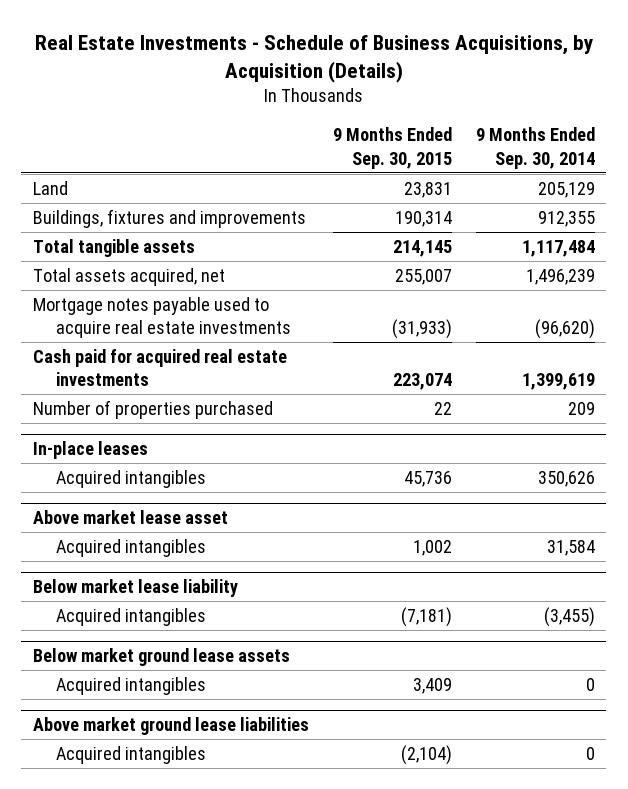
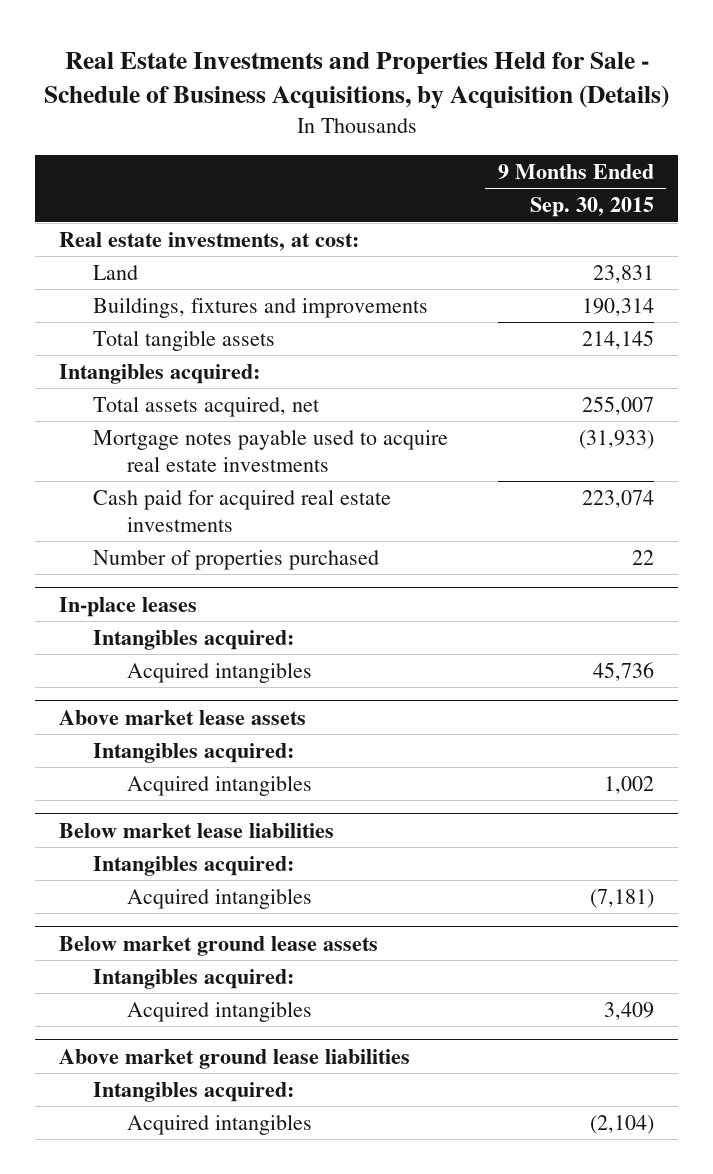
- Real Estate Investments - Schedule of Business Acquisitions, by Acquisition (Details)
+ Real Estate Investments and Properties Held for Sale - Schedule of Business Acquisitions, by Acquisition (Details)
- | 9 Months Ended Sep. 30, 2015 | 9 Months Ended Sep. 30, 2014
+ | 9 Months Ended Sep. 30, 2015
+ Real estate investments, at cost:
+ Intangibles acquired:
@ In-place leases
+ Intangibles acquired:
- Above market lease asset
+ Above market lease assets
+ Intangibles acquired:
- Below market lease liability
+ Below market lease liabilities
+ Intangibles acquired:
@ Below market ground lease assets
+ Intangibles acquired:
@ Above market ground lease liabilities
+ Intangibles acquired:

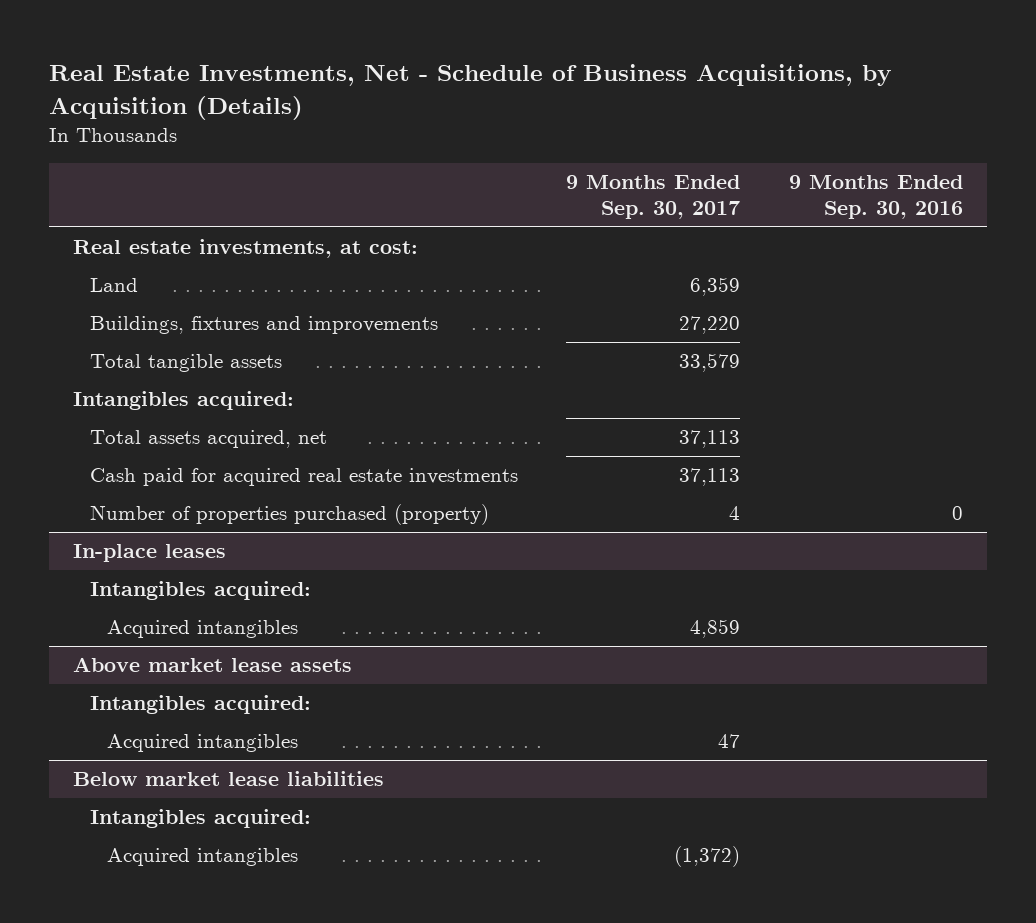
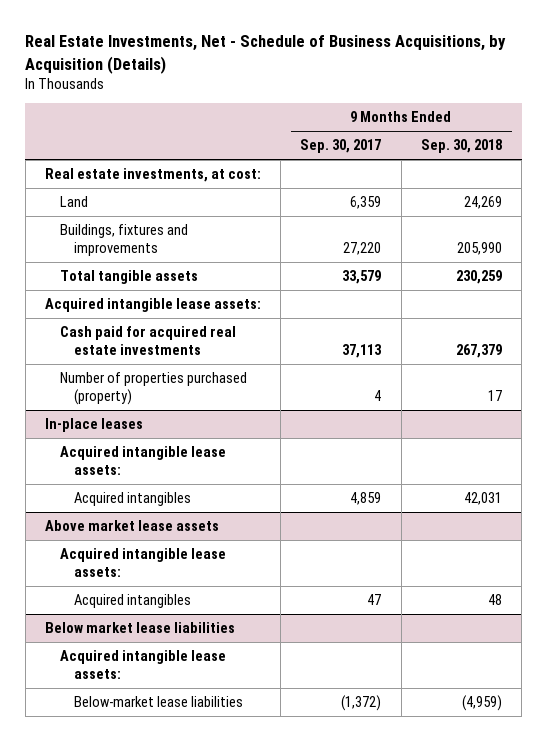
- | 9 Months Ended Sep. 30, 2017 | 9 Months Ended Sep. 30, 2016
+ | 9 Months Ended Sep. 30, 2017 | 9 Months Ended Sep. 30, 2018
- Intangibles acquired:
- Total assets acquired, net | 37,113 |
+ Acquired intangible lease assets:
@ In-place leases
- Intangibles acquired:
+ Acquired intangible lease assets:
@ Above market lease assets
- Intangibles acquired:
+ Acquired intangible lease assets:
@ Below market lease liabilities
- Intangibles acquired:
- Acquired intangibles | (1,372) |
+ Acquired intangible lease assets:
+ Below-market lease liabilities | (1,372) | (4,959)

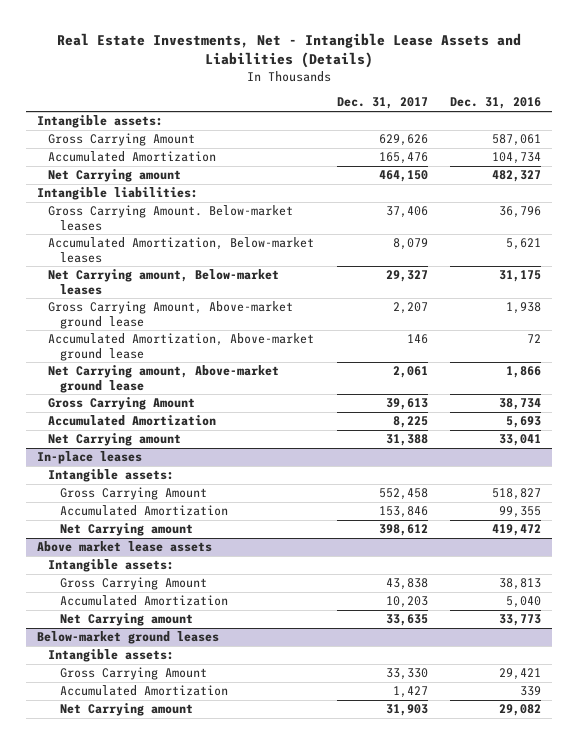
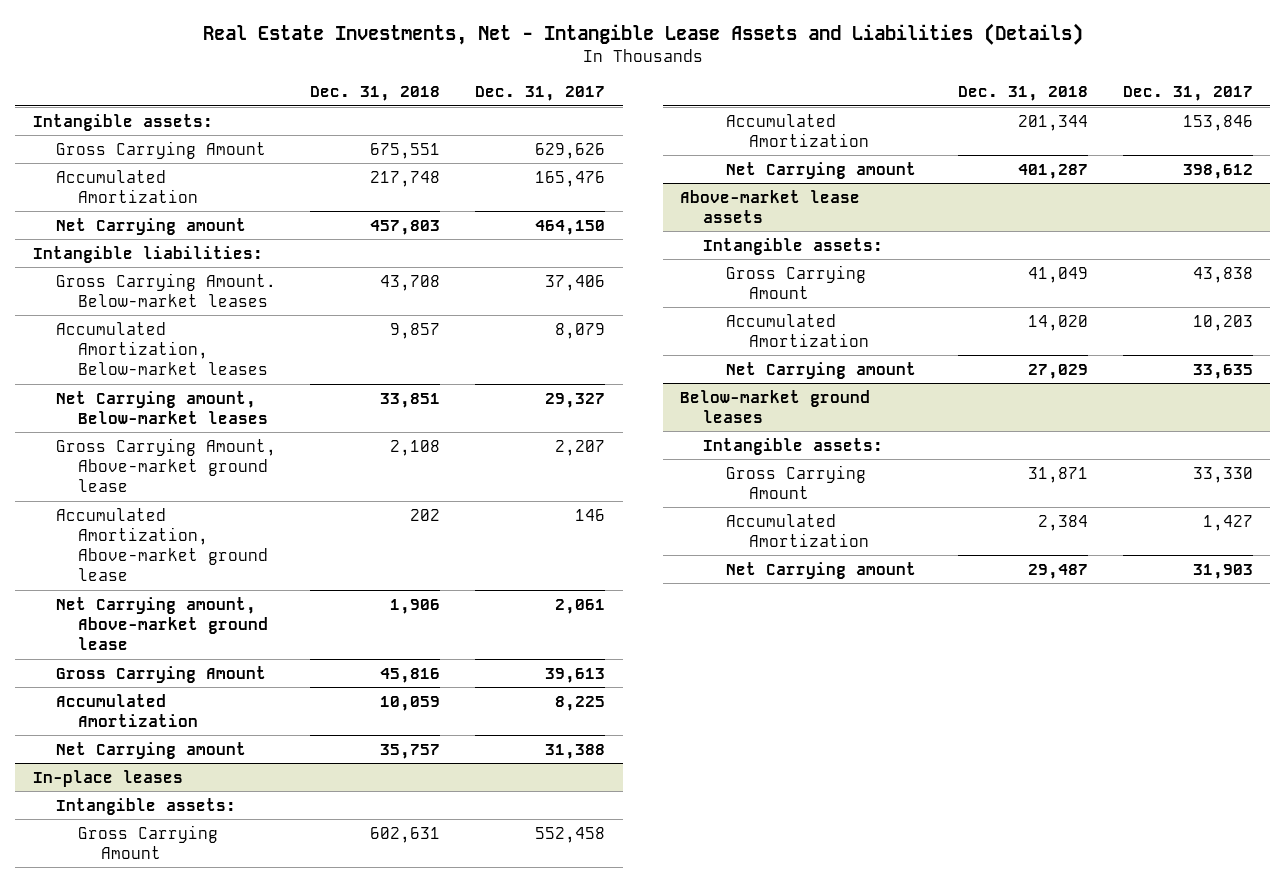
- | Dec. 31, 2017 | Dec. 31, 2016
+ | Dec. 31, 2018 | Dec. 31, 2017
- Above market lease assets
+ Above-market lease assets

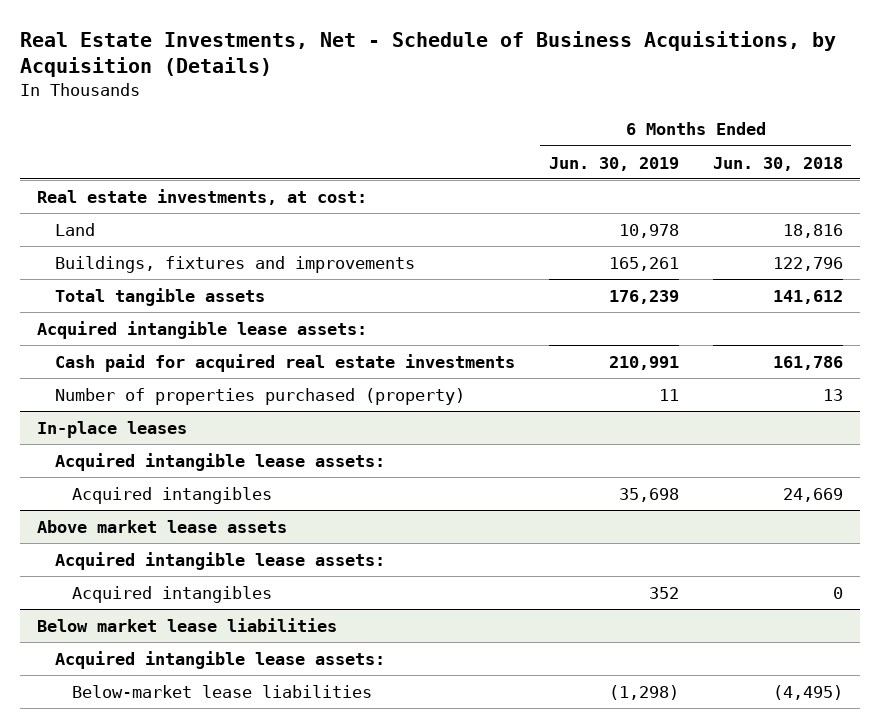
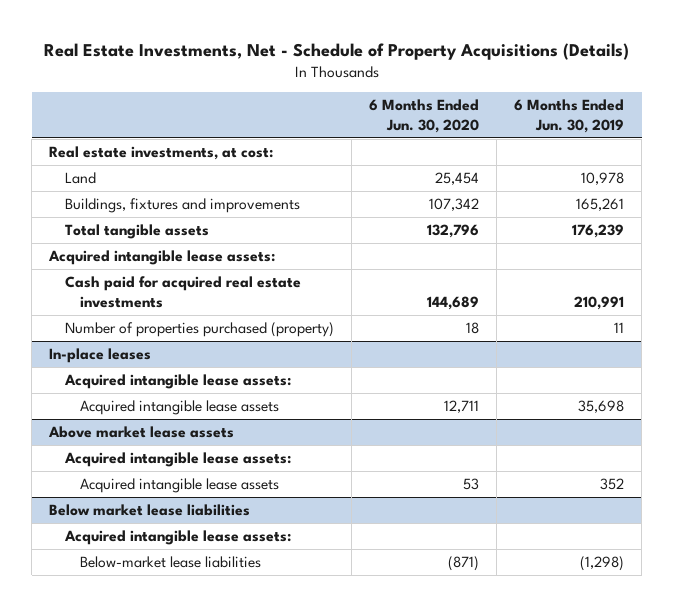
- Real Estate Investments, Net - Schedule of Business Acquisitions, by Acquisition (Details)
+ Real Estate Investments, Net - Schedule of Property Acquisitions (Details)
- | 6 Months Ended Jun. 30, 2019 | 6 Months Ended Jun. 30, 2018
+ | 6 Months Ended Jun. 30, 2020 | 6 Months Ended Jun. 30, 2019
@ In-place leases
- Acquired intangibles | 35,698 | 24,669
+ Acquired intangible lease assets | 12,711 | 35,698
@ Above market lease assets
- Acquired intangibles | 352 | 0
+ Acquired intangible lease assets | 53 | 352

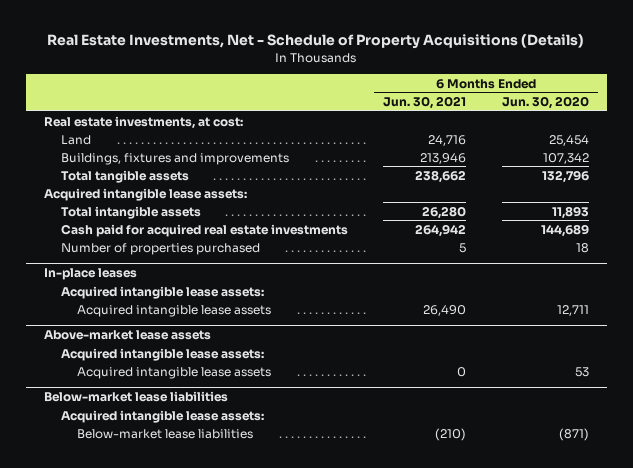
- | 6 Months Ended Jun. 30, 2020 | 6 Months Ended Jun. 30, 2019
+ | 6 Months Ended Jun. 30, 2021 | 6 Months Ended Jun. 30, 2020
+ Total intangible assets | 26,280 | 11,893
- Number of properties purchased (property) | 18 | 11
+ Number of properties purchased | 5 | 18
- Above market lease assets
+ Above-market lease assets
- Below market lease liabilities
+ Below-market lease liabilities

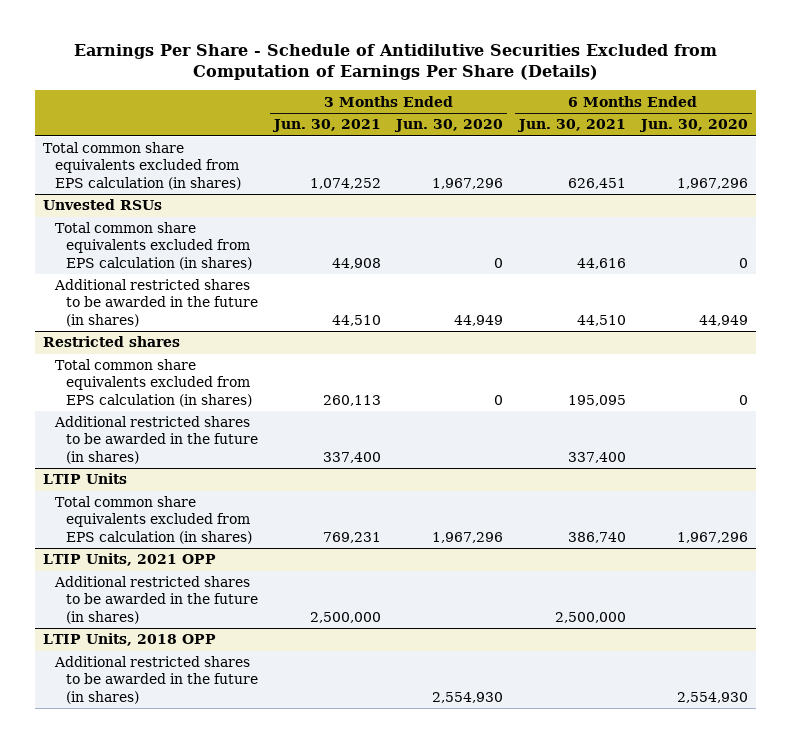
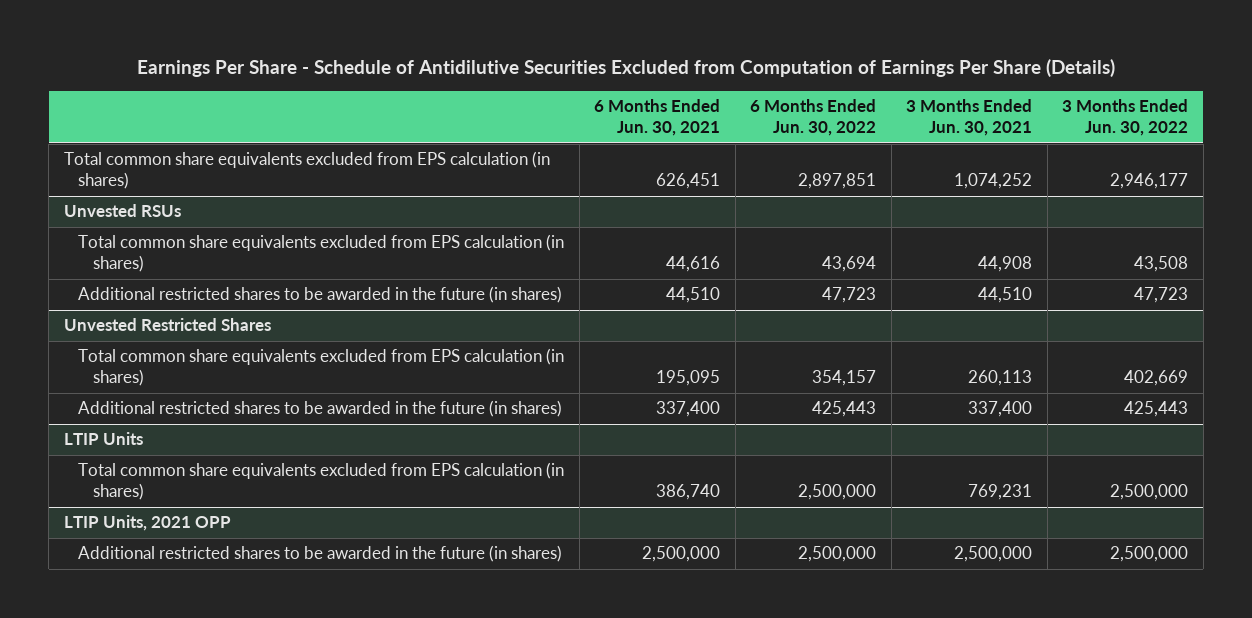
- | 3 Months Ended Jun. 30, 2021 | 3 Months Ended Jun. 30, 2020 | 6 Months Ended Jun. 30, 2021 | 6 Months Ended Jun. 30, 2020
+ | 6 Months Ended Jun. 30, 2021 | 6 Months Ended Jun. 30, 2022 | 3 Months Ended Jun. 30, 2021 | 3 Months Ended Jun. 30, 2022
- Restricted shares
+ Unvested Restricted Shares
- LTIP Units, 2018 OPP
- Additional restricted shares to be awarded in the future (in shares) | | 2,554,930 | | 2,554,930

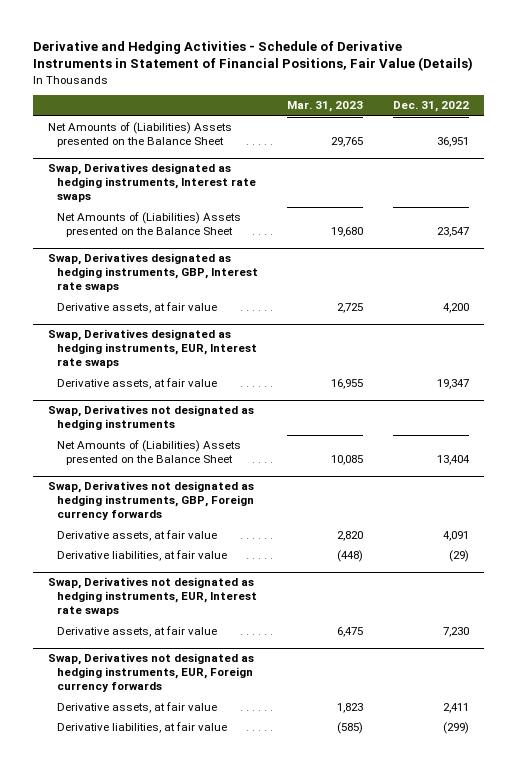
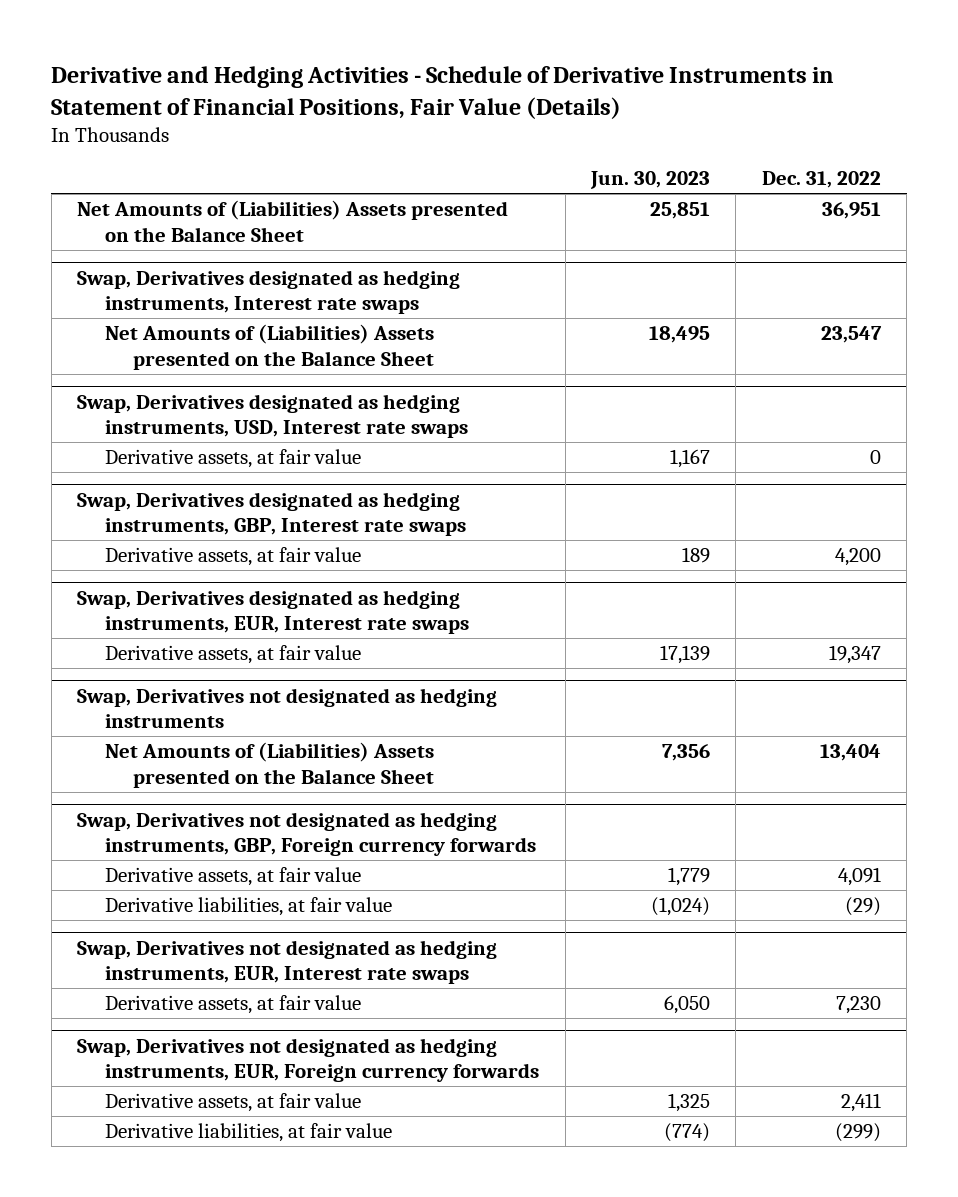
- | Mar. 31, 2023 | Dec. 31, 2022
+ | Jun. 30, 2023 | Dec. 31, 2022
+ Swap, Derivatives designated as hedging instruments, USD, Interest rate swaps
+ Derivative assets, at fair value | 1,167 | 0

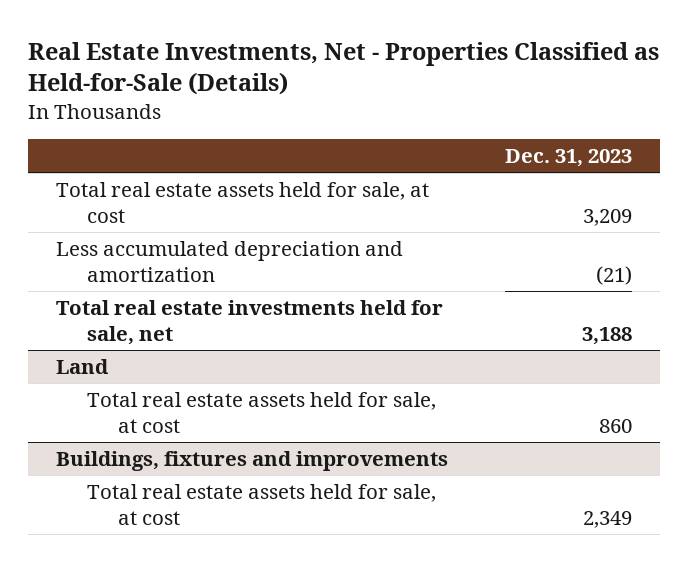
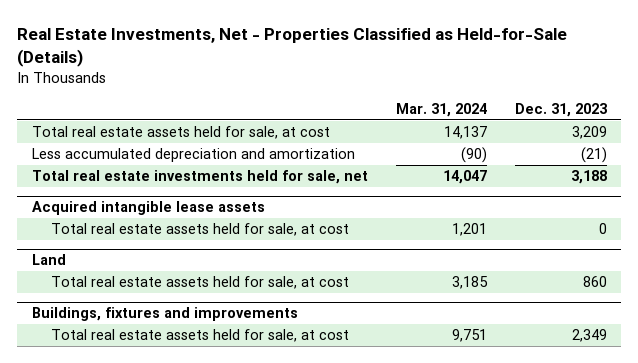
- | Dec. 31, 2023
+ | Mar. 31, 2024 | Dec. 31, 2023
+ Acquired intangible lease assets
+ Total real estate assets held for sale, at cost | 1,201 | 0

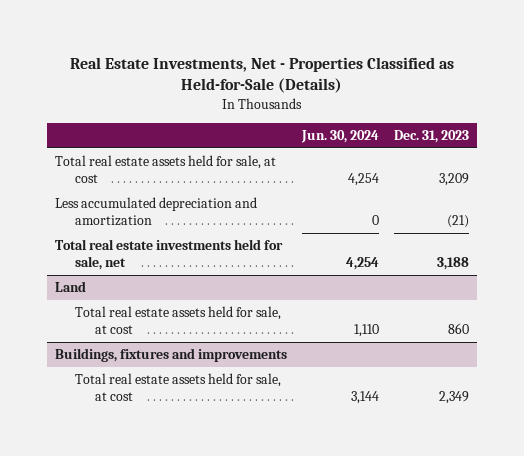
- | Mar. 31, 2024 | Dec. 31, 2023
+ | Jun. 30, 2024 | Dec. 31, 2023
- Acquired intangible lease assets
- Total real estate assets held for sale, at cost | 1,201 | 0

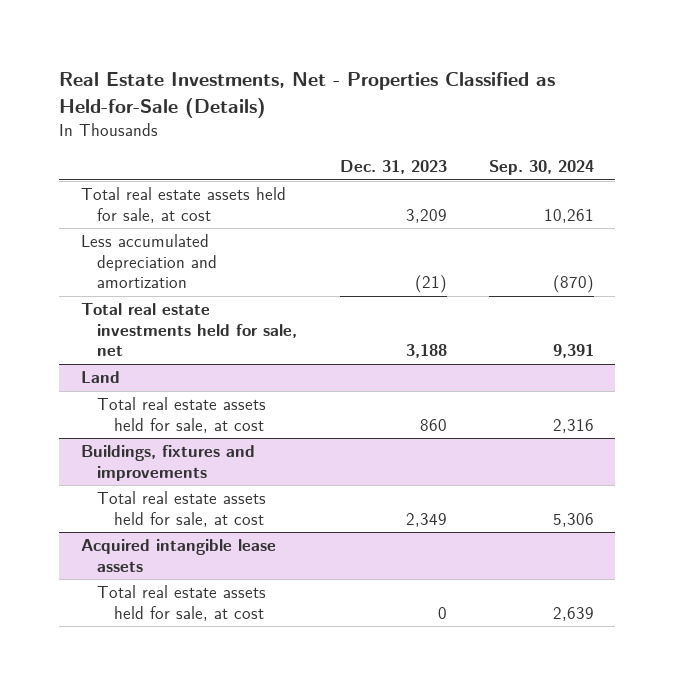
- | Jun. 30, 2024 | Dec. 31, 2023
+ | Dec. 31, 2023 | Sep. 30, 2024
+ Acquired intangible lease assets
+ Total real estate assets held for sale, at cost | 0 | 2,639

